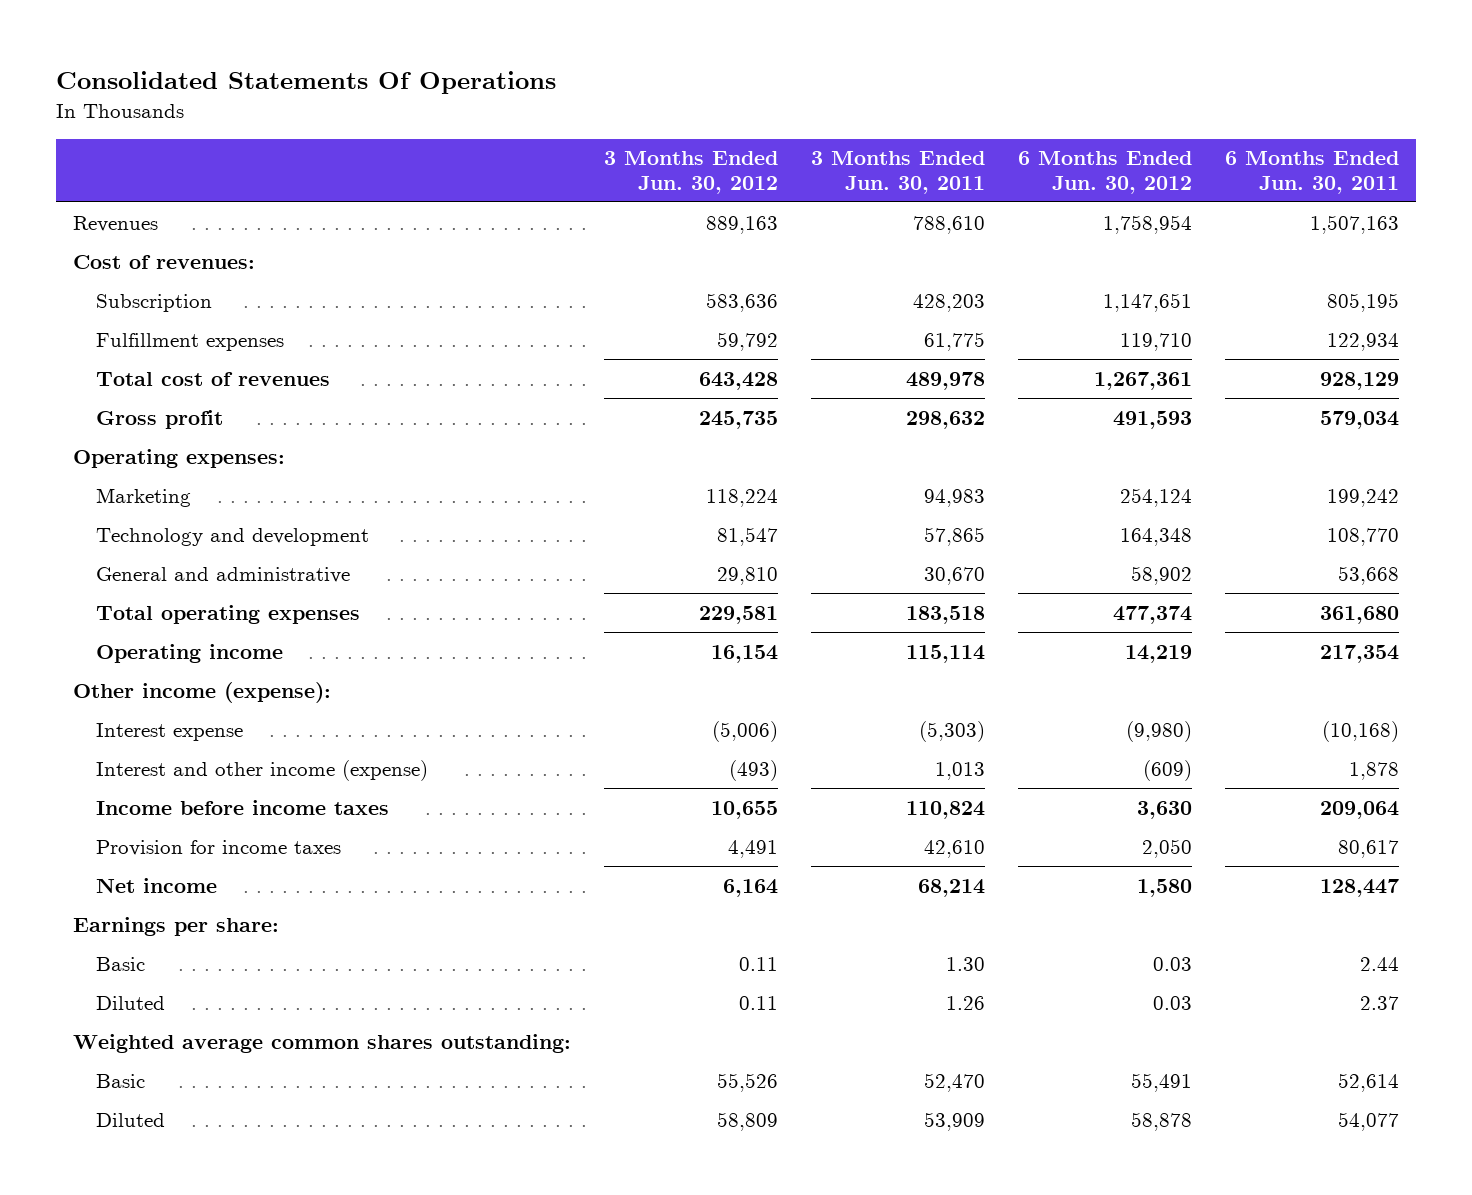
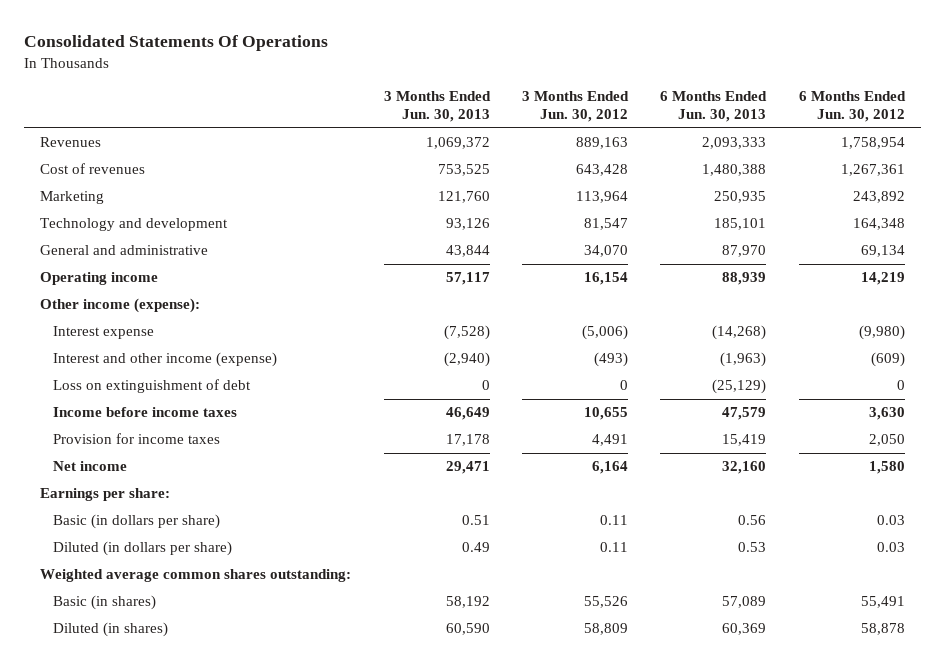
- | 3 Months Ended Jun. 30, 2012 | 3 Months Ended Jun. 30, 2011 | 6 Months Ended Jun. 30, 2012 | 6 Months Ended Jun. 30, 2011
+ | 3 Months Ended Jun. 30, 2013 | 3 Months Ended Jun. 30, 2012 | 6 Months Ended Jun. 30, 2013 | 6 Months Ended Jun. 30, 2012
- Cost of revenues:
- Subscription | 583,636 | 428,203 | 1,147,651 | 805,195
- Fulfillment expenses | 59,792 | 61,775 | 119,710 | 122,934
- Total cost of revenues | 643,428 | 489,978 | 1,267,361 | 928,129
- Gross profit | 245,735 | 298,632 | 491,593 | 579,034
- Operating expenses:
- Marketing | 118,224 | 94,983 | 254,124 | 199,242
+ Cost of revenues | 753,525 | 643,428 | 1,480,388 | 1,267,361
+ Marketing | 121,760 | 113,964 | 250,935 | 243,892
- General and administrative | 29,810 | 30,670 | 58,902 | 53,668
- Total operating expenses | 229,581 | 183,518 | 477,374 | 361,680
+ General and administrative | 43,844 | 34,070 | 87,970 | 69,134
+ Loss on extinguishment of debt | 0 | 0 | (25,129) | 0
- Basic | 0.11 | 1.30 | 0.03 | 2.44
- Diluted | 0.11 | 1.26 | 0.03 | 2.37
+ Basic (in dollars per share) | 0.51 | 0.11 | 0.56 | 0.03
+ Diluted (in dollars per share) | 0.49 | 0.11 | 0.53 | 0.03
- Basic | 55,526 | 52,470 | 55,491 | 52,614
- Diluted | 58,809 | 53,909 | 58,878 | 54,077
+ Basic (in shares) | 58,192 | 55,526 | 57,089 | 55,491
+ Diluted (in shares) | 60,590 | 58,809 | 60,369 | 58,878

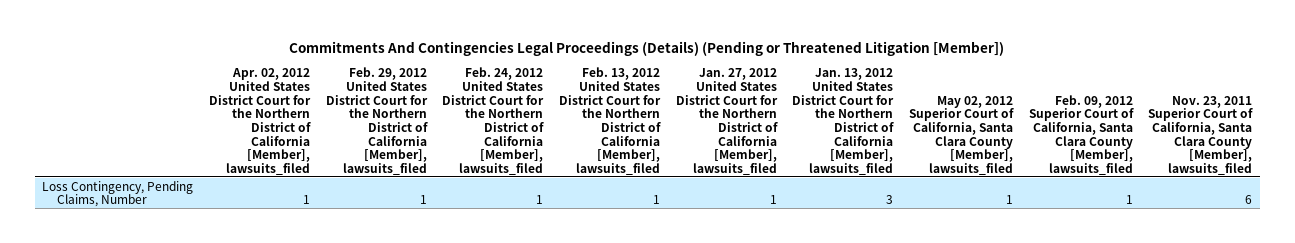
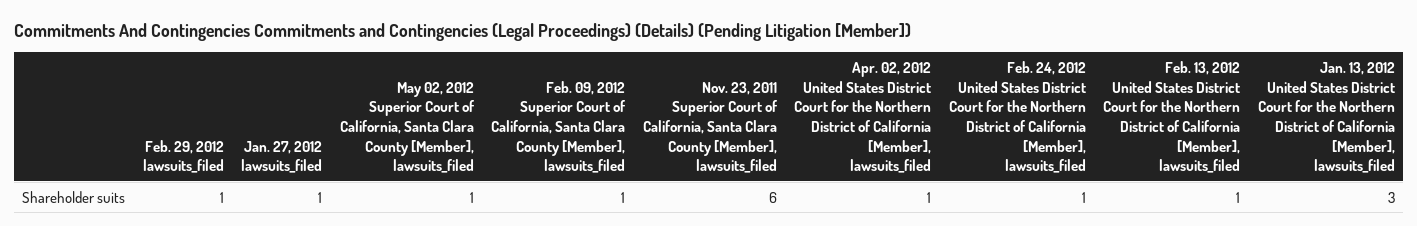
- Commitments And Contingencies Legal Proceedings (Details) (Pending or Threatened Litigation [Member])
+ Commitments And Contingencies Commitments and Contingencies (Legal Proceedings) (Details) (Pending Litigation [Member])
- | Apr. 02, 2012 United States District Court for the Northern District of California [Member], lawsuits_filed | Feb. 29, 2012 United States District Court for the Northern District of California [Member], lawsuits_filed | Feb. 24, 2012 United States District Court for the Northern District of California [Member], lawsuits_filed | Feb. 13, 2012 United States District Court for the Northern District of California [Member], lawsuits_filed | Jan. 27, 2012 United States District Court for the Northern District of California [Member], lawsuits_filed | Jan. 13, 2012 United States District Court for the Northern District of California [Member], lawsuits_filed | May 02, 2012 Superior Court of California, Santa Clara County [Member], lawsuits_filed | Feb. 09, 2012 Superior Court of California, Santa Clara County [Member], lawsuits_filed | Nov. 23, 2011 Superior Court of California, Santa Clara County [Member], lawsuits_filed
+ | Feb. 29, 2012 lawsuits_filed | Jan. 27, 2012 lawsuits_filed | May 02, 2012 Superior Court of California, Santa Clara County [Member], lawsuits_filed | Feb. 09, 2012 Superior Court of California, Santa Clara County [Member], lawsuits_filed | Nov. 23, 2011 Superior Court of California, Santa Clara County [Member], lawsuits_filed | Apr. 02, 2012 United States District Court for the Northern District of California [Member], lawsuits_filed | Feb. 24, 2012 United States District Court for the Northern District of California [Member], lawsuits_filed | Feb. 13, 2012 United States District Court for the Northern District of California [Member], lawsuits_filed | Jan. 13, 2012 United States District Court for the Northern District of California [Member], lawsuits_filed
- Loss Contingency, Pending Claims, Number | 1 | 1 | 1 | 1 | 1 | 3 | 1 | 1 | 6
+ Shareholder suits | 1 | 1 | 1 | 1 | 6 | 1 | 1 | 1 | 3

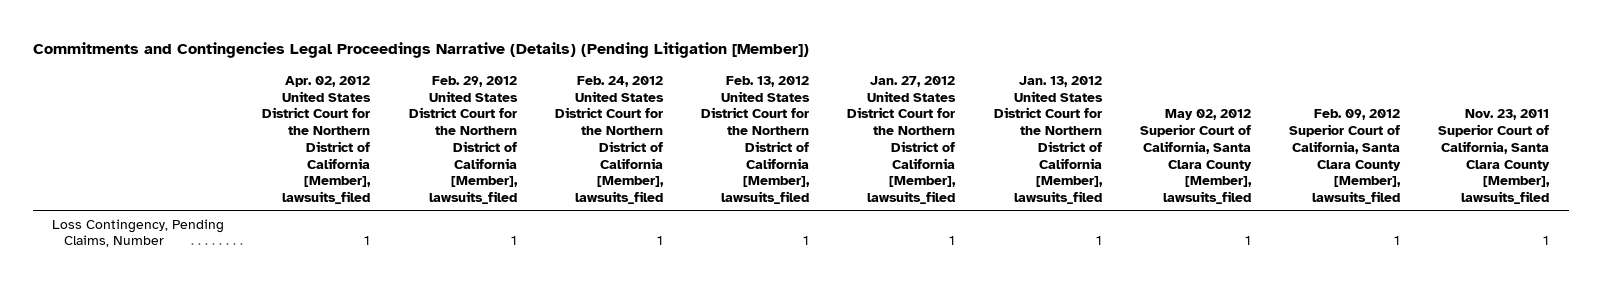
- Commitments And Contingencies Commitments and Contingencies (Legal Proceedings) (Details) (Pending Litigation [Member])
+ Commitments and Contingencies Legal Proceedings Narrative (Details) (Pending Litigation [Member])
- | Feb. 29, 2012 lawsuits_filed | Jan. 27, 2012 lawsuits_filed | May 02, 2012 Superior Court of California, Santa Clara County [Member], lawsuits_filed | Feb. 09, 2012 Superior Court of California, Santa Clara County [Member], lawsuits_filed | Nov. 23, 2011 Superior Court of California, Santa Clara County [Member], lawsuits_filed | Apr. 02, 2012 United States District Court for the Northern District of California [Member], lawsuits_filed | Feb. 24, 2012 United States District Court for the Northern District of California [Member], lawsuits_filed | Feb. 13, 2012 United States District Court for the Northern District of California [Member], lawsuits_filed | Jan. 13, 2012 United States District Court for the Northern District of California [Member], lawsuits_filed
+ | Apr. 02, 2012 United States District Court for the Northern District of California [Member], lawsuits_filed | Feb. 29, 2012 United States District Court for the Northern District of California [Member], lawsuits_filed | Feb. 24, 2012 United States District Court for the Northern District of California [Member], lawsuits_filed | Feb. 13, 2012 United States District Court for the Northern District of California [Member], lawsuits_filed | Jan. 27, 2012 United States District Court for the Northern District of California [Member], lawsuits_filed | Jan. 13, 2012 United States District Court for the Northern District of California [Member], lawsuits_filed | May 02, 2012 Superior Court of California, Santa Clara County [Member], lawsuits_filed | Feb. 09, 2012 Superior Court of California, Santa Clara County [Member], lawsuits_filed | Nov. 23, 2011 Superior Court of California, Santa Clara County [Member], lawsuits_filed
- Shareholder suits | 1 | 1 | 1 | 1 | 6 | 1 | 1 | 1 | 3
+ Loss Contingency, Pending Claims, Number | 1 | 1 | 1 | 1 | 1 | 1 | 1 | 1 | 1

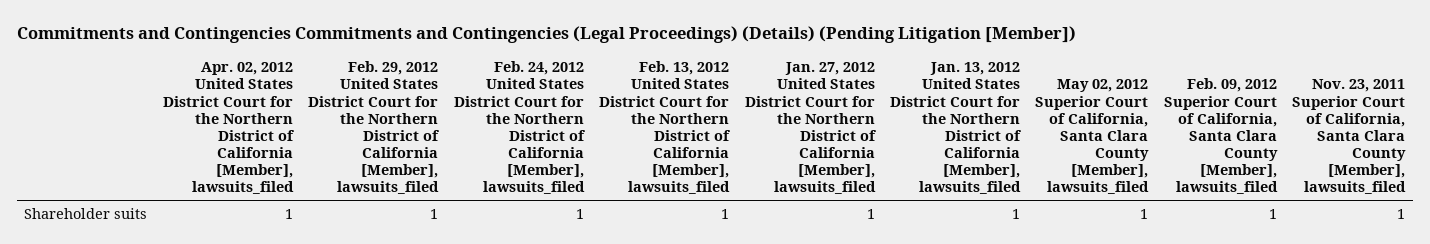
- Commitments and Contingencies Legal Proceedings Narrative (Details) (Pending Litigation [Member])
+ Commitments and Contingencies Commitments and Contingencies (Legal Proceedings) (Details) (Pending Litigation [Member])
- Loss Contingency, Pending Claims, Number | 1 | 1 | 1 | 1 | 1 | 1 | 1 | 1 | 1
+ Shareholder suits | 1 | 1 | 1 | 1 | 1 | 1 | 1 | 1 | 1

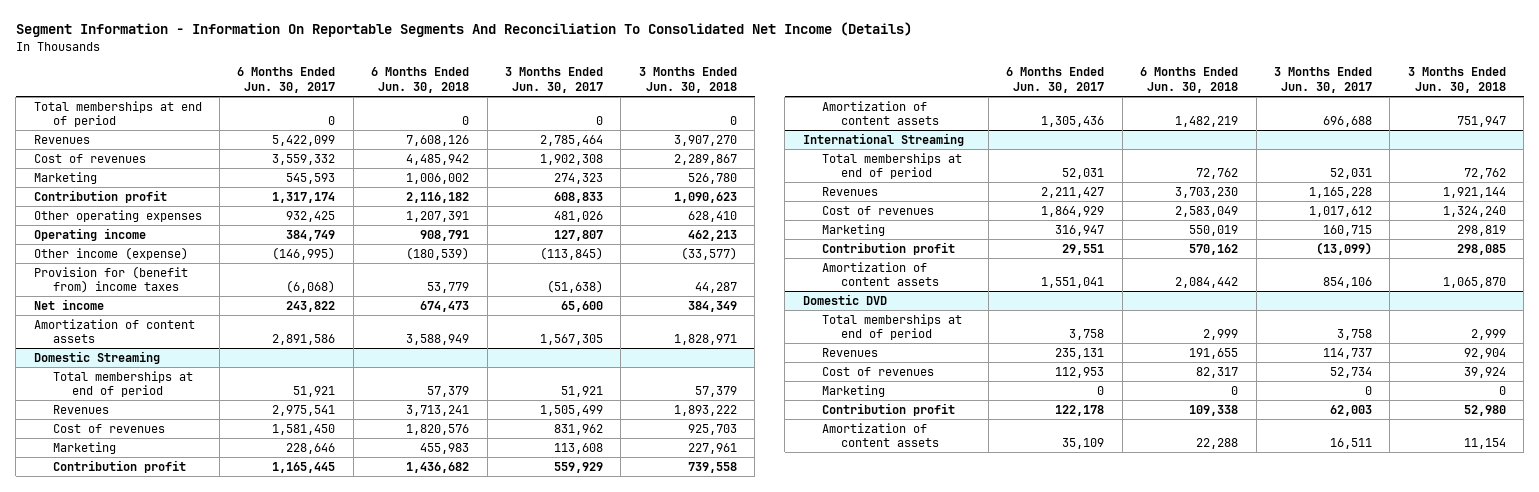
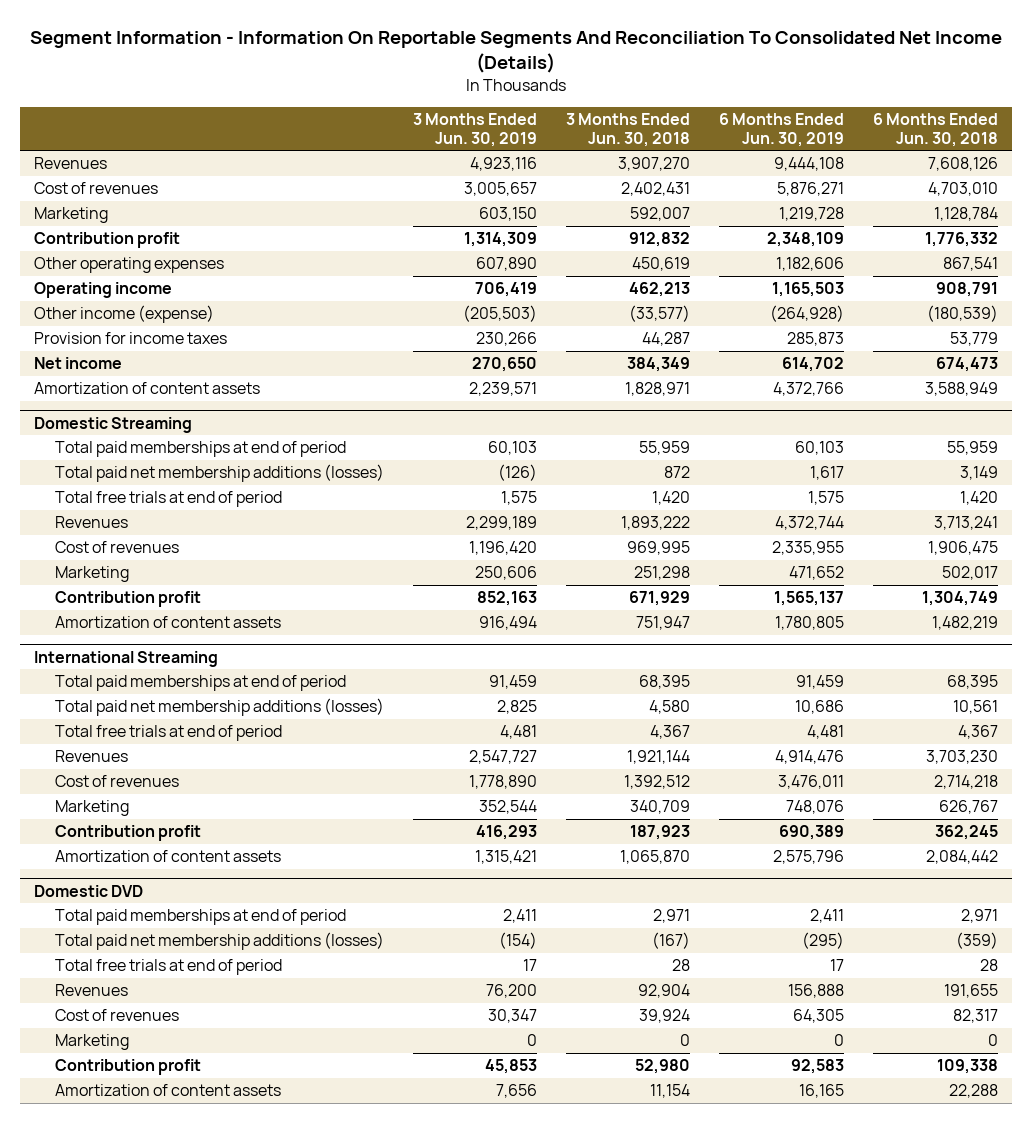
- | 6 Months Ended Jun. 30, 2017 | 6 Months Ended Jun. 30, 2018 | 3 Months Ended Jun. 30, 2017 | 3 Months Ended Jun. 30, 2018
+ | 3 Months Ended Jun. 30, 2019 | 3 Months Ended Jun. 30, 2018 | 6 Months Ended Jun. 30, 2019 | 6 Months Ended Jun. 30, 2018
- Total memberships at end of period | 0 | 0 | 0 | 0
- Cost of revenues | 3,559,332 | 4,485,942 | 1,902,308 | 2,289,867
- Marketing | 545,593 | 1,006,002 | 274,323 | 526,780
- Contribution profit | 1,317,174 | 2,116,182 | 608,833 | 1,090,623
- Other operating expenses | 932,425 | 1,207,391 | 481,026 | 628,410
+ Cost of revenues | 3,005,657 | 2,402,431 | 5,876,271 | 4,703,010
+ Marketing | 603,150 | 592,007 | 1,219,728 | 1,128,784
+ Contribution profit | 1,314,309 | 912,832 | 2,348,109 | 1,776,332
+ Other operating expenses | 607,890 | 450,619 | 1,182,606 | 867,541
- Provision for (benefit from) income taxes | (6,068) | 53,779 | (51,638) | 44,287
+ Provision for income taxes | 230,266 | 44,287 | 285,873 | 53,779
@ Domestic Streaming
- Total memberships at end of period | 51,921 | 57,379 | 51,921 | 57,379
+ Total paid memberships at end of period | 60,103 | 55,959 | 60,103 | 55,959
+ Total paid net membership additions (losses) | (126) | 872 | 1,617 | 3,149
+ Total free trials at end of period | 1,575 | 1,420 | 1,575 | 1,420
- Cost of revenues | 1,581,450 | 1,820,576 | 831,962 | 925,703
- Marketing | 228,646 | 455,983 | 113,608 | 227,961
- Contribution profit | 1,165,445 | 1,436,682 | 559,929 | 739,558
+ Cost of revenues | 1,196,420 | 969,995 | 2,335,955 | 1,906,475
+ Marketing | 250,606 | 251,298 | 471,652 | 502,017
+ Contribution profit | 852,163 | 671,929 | 1,565,137 | 1,304,749
@ International Streaming
- Total memberships at end of period | 52,031 | 72,762 | 52,031 | 72,762
+ Total paid memberships at end of period | 91,459 | 68,395 | 91,459 | 68,395
+ Total paid net membership additions (losses) | 2,825 | 4,580 | 10,686 | 10,561
+ Total free trials at end of period | 4,481 | 4,367 | 4,481 | 4,367
- Cost of revenues | 1,864,929 | 2,583,049 | 1,017,612 | 1,324,240
- Marketing | 316,947 | 550,019 | 160,715 | 298,819
- Contribution profit | 29,551 | 570,162 | (13,099) | 298,085
+ Cost of revenues | 1,778,890 | 1,392,512 | 3,476,011 | 2,714,218
+ Marketing | 352,544 | 340,709 | 748,076 | 626,767
+ Contribution profit | 416,293 | 187,923 | 690,389 | 362,245
@ Domestic DVD
- Total memberships at end of period | 3,758 | 2,999 | 3,758 | 2,999
+ Total paid memberships at end of period | 2,411 | 2,971 | 2,411 | 2,971
+ Total paid net membership additions (losses) | (154) | (167) | (295) | (359)
+ Total free trials at end of period | 17 | 28 | 17 | 28

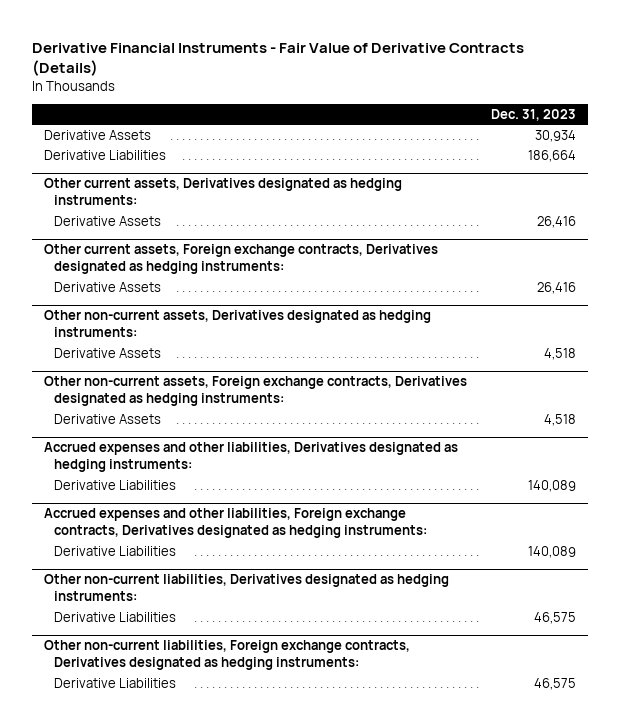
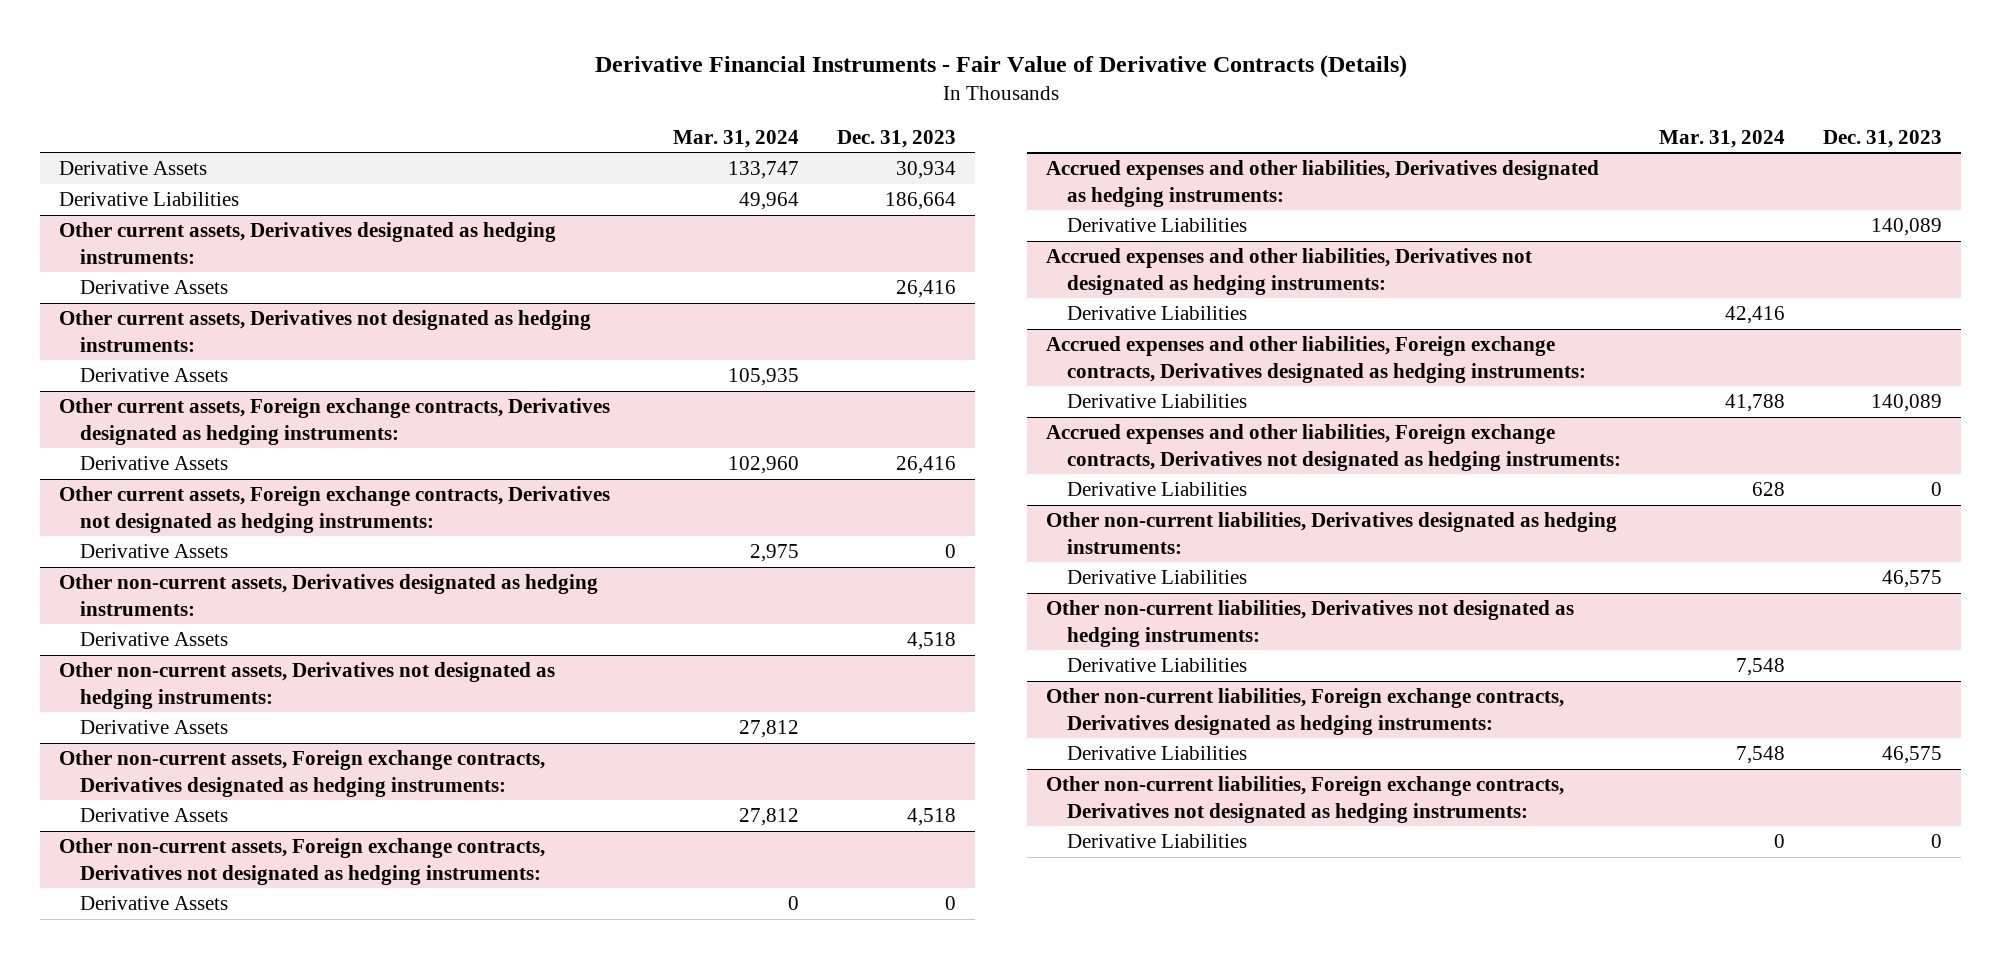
- | Dec. 31, 2023
+ | Mar. 31, 2024 | Dec. 31, 2023
+ Other current assets, Derivatives not designated as hedging instruments:
+ Derivative Assets | 105,935 |
+ Other current assets, Foreign exchange contracts, Derivatives not designated as hedging instruments:
+ Derivative Assets | 2,975 | 0
+ Other non-current assets, Derivatives not designated as hedging instruments:
+ Derivative Assets | 27,812 |
+ Other non-current assets, Foreign exchange contracts, Derivatives not designated as hedging instruments:
+ Derivative Assets | 0 | 0
+ Accrued expenses and other liabilities, Derivatives not designated as hedging instruments:
+ Derivative Liabilities | 42,416 |
+ Accrued expenses and other liabilities, Foreign exchange contracts, Derivatives not designated as hedging instruments:
+ Derivative Liabilities | 628 | 0
+ Other non-current liabilities, Derivatives not designated as hedging instruments:
+ Derivative Liabilities | 7,548 |
+ Other non-current liabilities, Foreign exchange contracts, Derivatives not designated as hedging instruments:
+ Derivative Liabilities | 0 | 0

